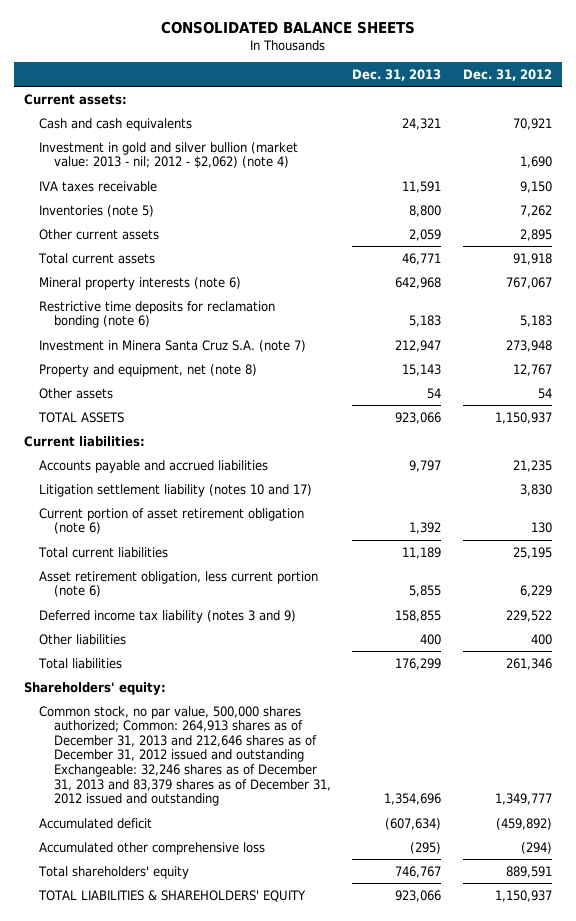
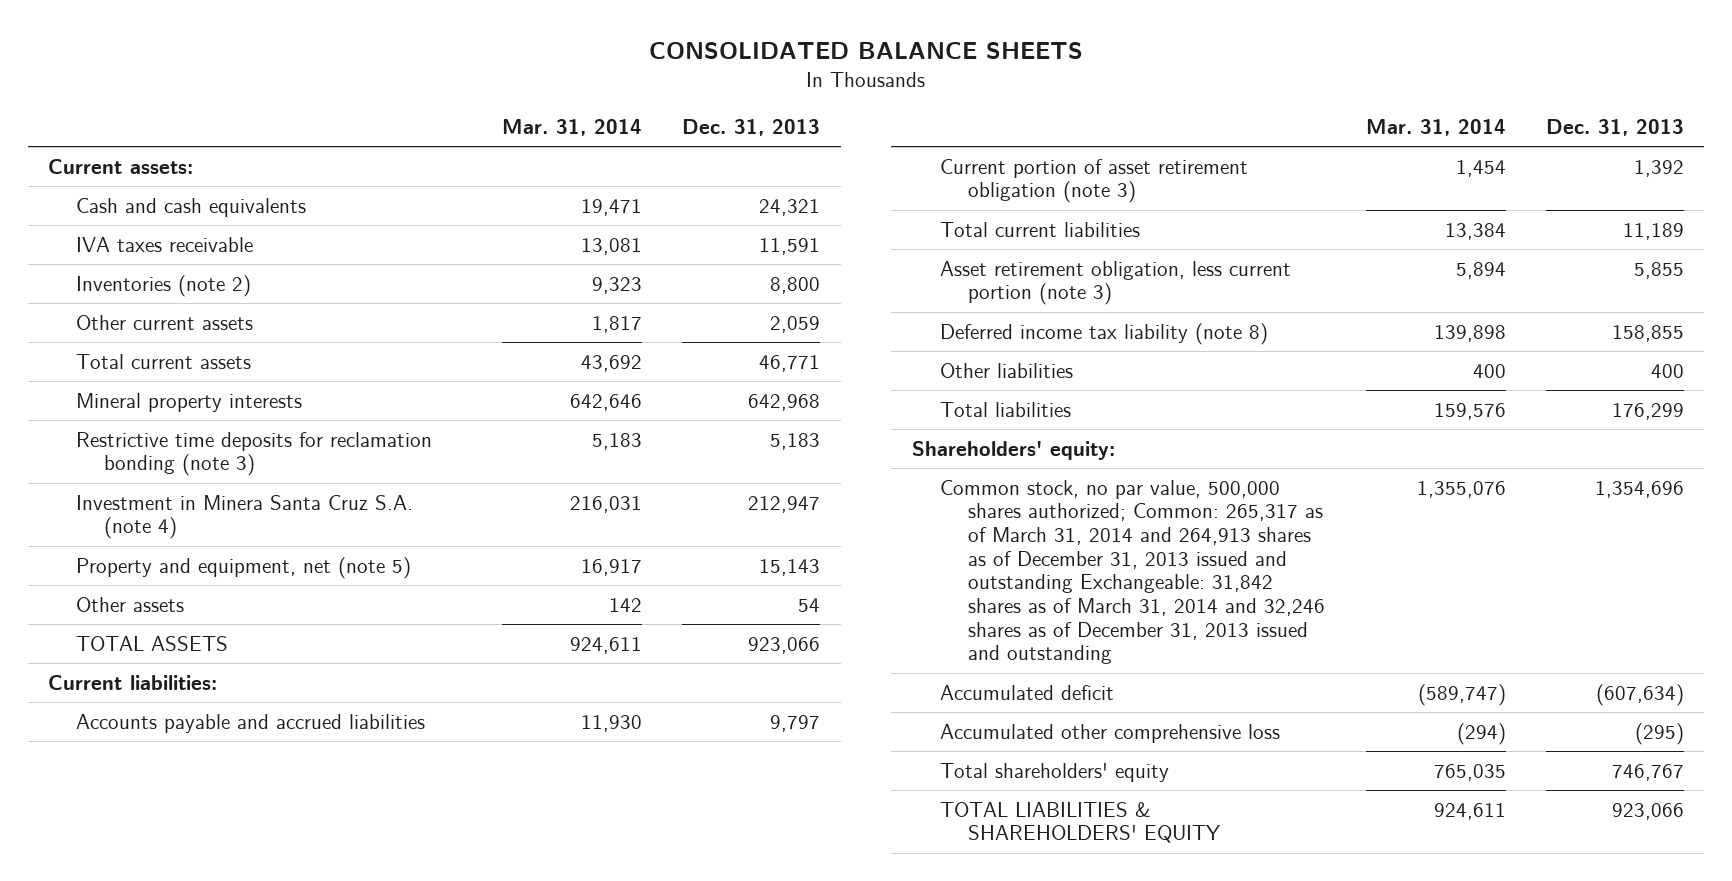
- | Dec. 31, 2013 | Dec. 31, 2012
+ | Mar. 31, 2014 | Dec. 31, 2013
- Investment in gold and silver bullion (market value: 2013 - nil; 2012 - $2,062) (note 4) | | 1,690
- Inventories (note 5) | 8,800 | 7,262
+ Inventories (note 2) | 9,323 | 8,800
- Mineral property interests (note 6) | 642,968 | 767,067
- Restrictive time deposits for reclamation bonding (note 6) | 5,183 | 5,183
- Investment in Minera Santa Cruz S.A. (note 7) | 212,947 | 273,948
- Property and equipment, net (note 8) | 15,143 | 12,767
+ Mineral property interests | 642,646 | 642,968
+ Restrictive time deposits for reclamation bonding (note 3) | 5,183 | 5,183
+ Investment in Minera Santa Cruz S.A. (note 4) | 216,031 | 212,947
+ Property and equipment, net (note 5) | 16,917 | 15,143
- Litigation settlement liability (notes 10 and 17) | | 3,830
- Current portion of asset retirement obligation (note 6) | 1,392 | 130
+ Current portion of asset retirement obligation (note 3) | 1,454 | 1,392
- Asset retirement obligation, less current portion (note 6) | 5,855 | 6,229
- Deferred income tax liability (notes 3 and 9) | 158,855 | 229,522
+ Asset retirement obligation, less current portion (note 3) | 5,894 | 5,855
+ Deferred income tax liability (note 8) | 139,898 | 158,855
- Common stock, no par value, 500,000 shares authorized; Common: 264,913 shares as of December 31, 2013 and 212,646 shares as of December 31, 2012 issued and outstanding Exchangeable: 32,246 shares as of December 31, 2013 and 83,379 shares as of December 31, 2012 issued and outstanding | 1,354,696 | 1,349,777
+ Common stock, no par value, 500,000 shares authorized; Common: 265,317 as of March 31, 2014 and 264,913 shares as of December 31, 2013 issued and outstanding Exchangeable: 31,842 shares as of March 31, 2014 and 32,246 shares as of December 31, 2013 issued and outstanding | 1,355,076 | 1,354,696

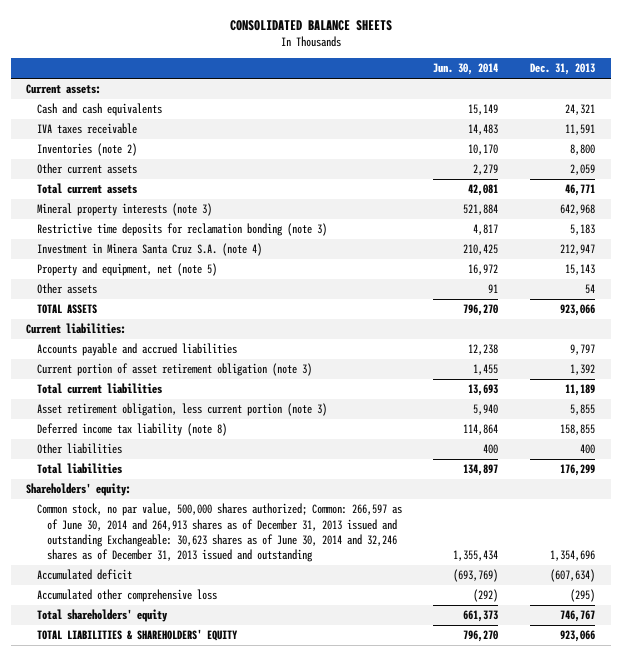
- | Mar. 31, 2014 | Dec. 31, 2013
+ | Jun. 30, 2014 | Dec. 31, 2013
- Mineral property interests | 642,646 | 642,968
+ Mineral property interests (note 3) | 521,884 | 642,968
- Common stock, no par value, 500,000 shares authorized; Common: 265,317 as of March 31, 2014 and 264,913 shares as of December 31, 2013 issued and outstanding Exchangeable: 31,842 shares as of March 31, 2014 and 32,246 shares as of December 31, 2013 issued and outstanding | 1,355,076 | 1,354,696
+ Common stock, no par value, 500,000 shares authorized; Common: 266,597 as of June 30, 2014 and 264,913 shares as of December 31, 2013 issued and outstanding Exchangeable: 30,623 shares as of June 30, 2014 and 32,246 shares as of December 31, 2013 issued and outstanding | 1,355,434 | 1,354,696

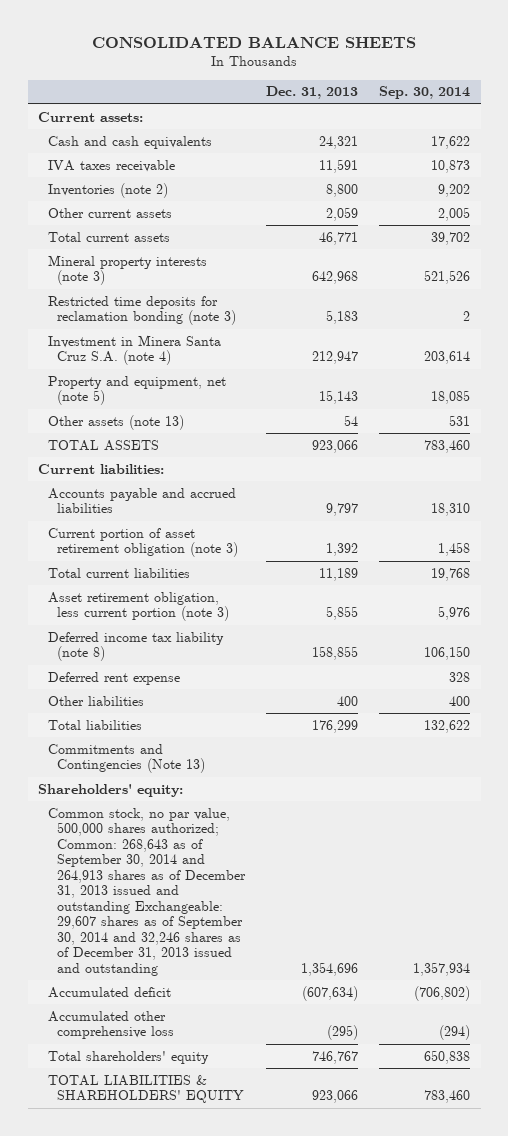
- | Jun. 30, 2014 | Dec. 31, 2013
+ | Dec. 31, 2013 | Sep. 30, 2014
- Restrictive time deposits for reclamation bonding (note 3) | 4,817 | 5,183
+ Restricted time deposits for reclamation bonding (note 3) | 5,183 | 2
- Other assets | 91 | 54
+ Other assets (note 13) | 54 | 531
+ Deferred rent expense | | 328
+ Commitments and Contingencies (Note 13)
- Common stock, no par value, 500,000 shares authorized; Common: 266,597 as of June 30, 2014 and 264,913 shares as of December 31, 2013 issued and outstanding Exchangeable: 30,623 shares as of June 30, 2014 and 32,246 shares as of December 31, 2013 issued and outstanding | 1,355,434 | 1,354,696
+ Common stock, no par value, 500,000 shares authorized; Common: 268,643 as of September 30, 2014 and 264,913 shares as of December 31, 2013 issued and outstanding Exchangeable: 29,607 shares as of September 30, 2014 and 32,246 shares as of December 31, 2013 issued and outstanding | 1,354,696 | 1,357,934

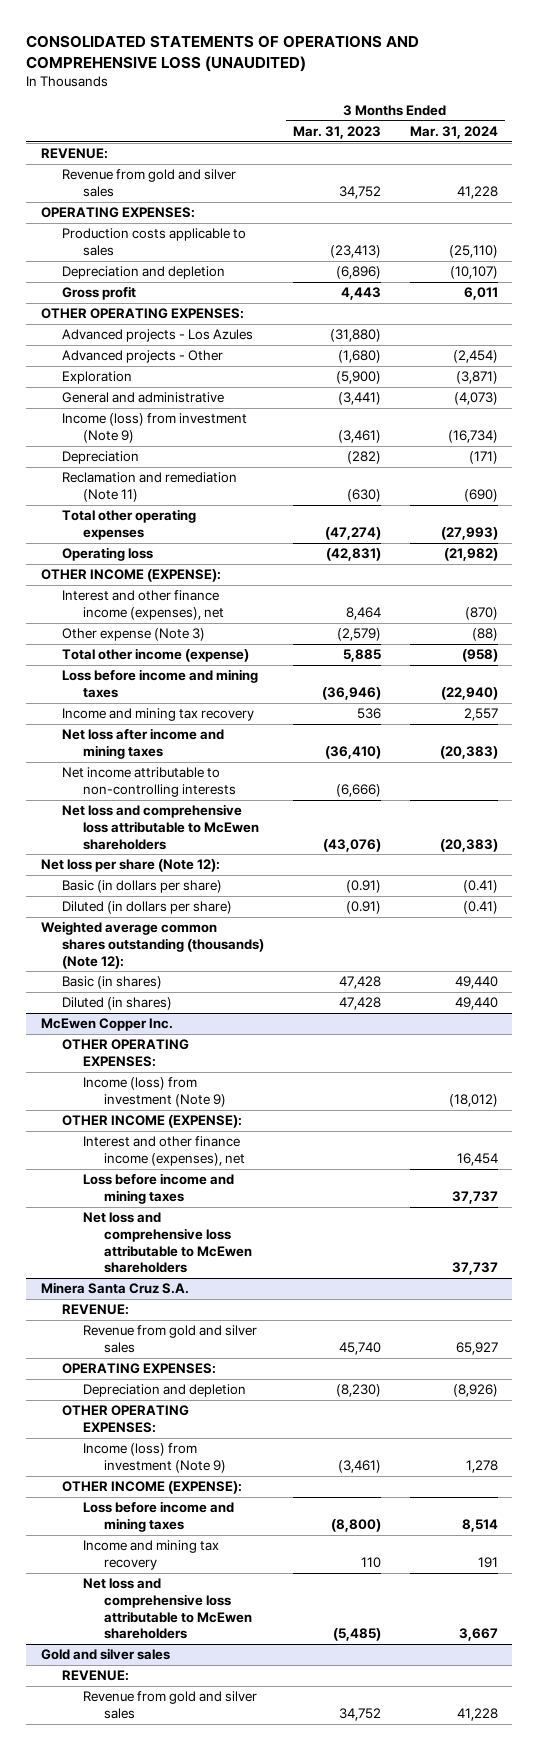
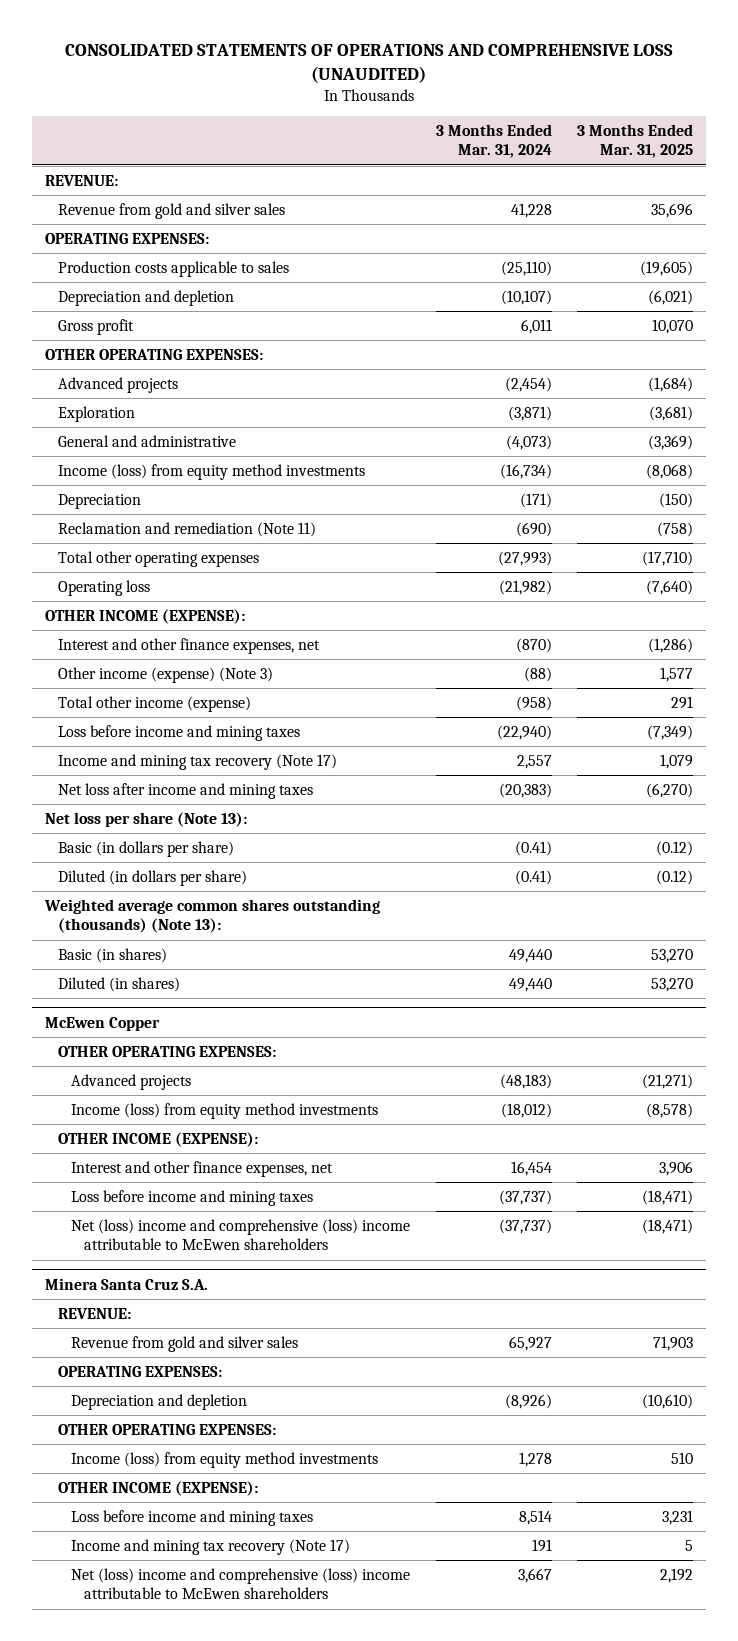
- | 3 Months Ended Mar. 31, 2023 | 3 Months Ended Mar. 31, 2024
+ | 3 Months Ended Mar. 31, 2024 | 3 Months Ended Mar. 31, 2025
- Advanced projects - Los Azules | (31,880) |
- Advanced projects - Other | (1,680) | (2,454)
+ Advanced projects | (2,454) | (1,684)
- Income (loss) from investment (Note 9) | (3,461) | (16,734)
+ Income (loss) from equity method investments | (16,734) | (8,068)
- Interest and other finance income (expenses), net | 8,464 | (870)
- Other expense (Note 3) | (2,579) | (88)
+ Interest and other finance expenses, net | (870) | (1,286)
+ Other income (expense) (Note 3) | (88) | 1,577
- Income and mining tax recovery | 536 | 2,557
+ Income and mining tax recovery (Note 17) | 2,557 | 1,079
- Net income attributable to non-controlling interests | (6,666) |
- Net loss and comprehensive loss attributable to McEwen shareholders | (43,076) | (20,383)
- Net loss per share (Note 12):
+ Net loss per share (Note 13):
- Weighted average common shares outstanding (thousands) (Note 12):
+ Weighted average common shares outstanding (thousands) (Note 13):
- McEwen Copper Inc.
+ McEwen Copper
- Income (loss) from investment (Note 9) | | (18,012)
+ Advanced projects | (48,183) | (21,271)
+ Income (loss) from equity method investments | (18,012) | (8,578)
- Interest and other finance income (expenses), net | | 16,454
- Loss before income and mining taxes | | 37,737
- Net loss and comprehensive loss attributable to McEwen shareholders | | 37,737
+ Interest and other finance expenses, net | 16,454 | 3,906
+ Loss before income and mining taxes | (37,737) | (18,471)
+ Net (loss) income and comprehensive (loss) income attributable to McEwen shareholders | (37,737) | (18,471)
@ Minera Santa Cruz S.A.
- Income (loss) from investment (Note 9) | (3,461) | 1,278
+ Income (loss) from equity method investments | 1,278 | 510
- Income and mining tax recovery | 110 | 191
- Net loss and comprehensive loss attributable to McEwen shareholders | (5,485) | 3,667
- Gold and silver sales
- REVENUE:
- Revenue from gold and silver sales | 34,752 | 41,228
@ Minera Santa Cruz S.A.
+ Income and mining tax recovery (Note 17) | 191 | 5
+ Net (loss) income and comprehensive (loss) income attributable to McEwen shareholders | 3,667 | 2,192

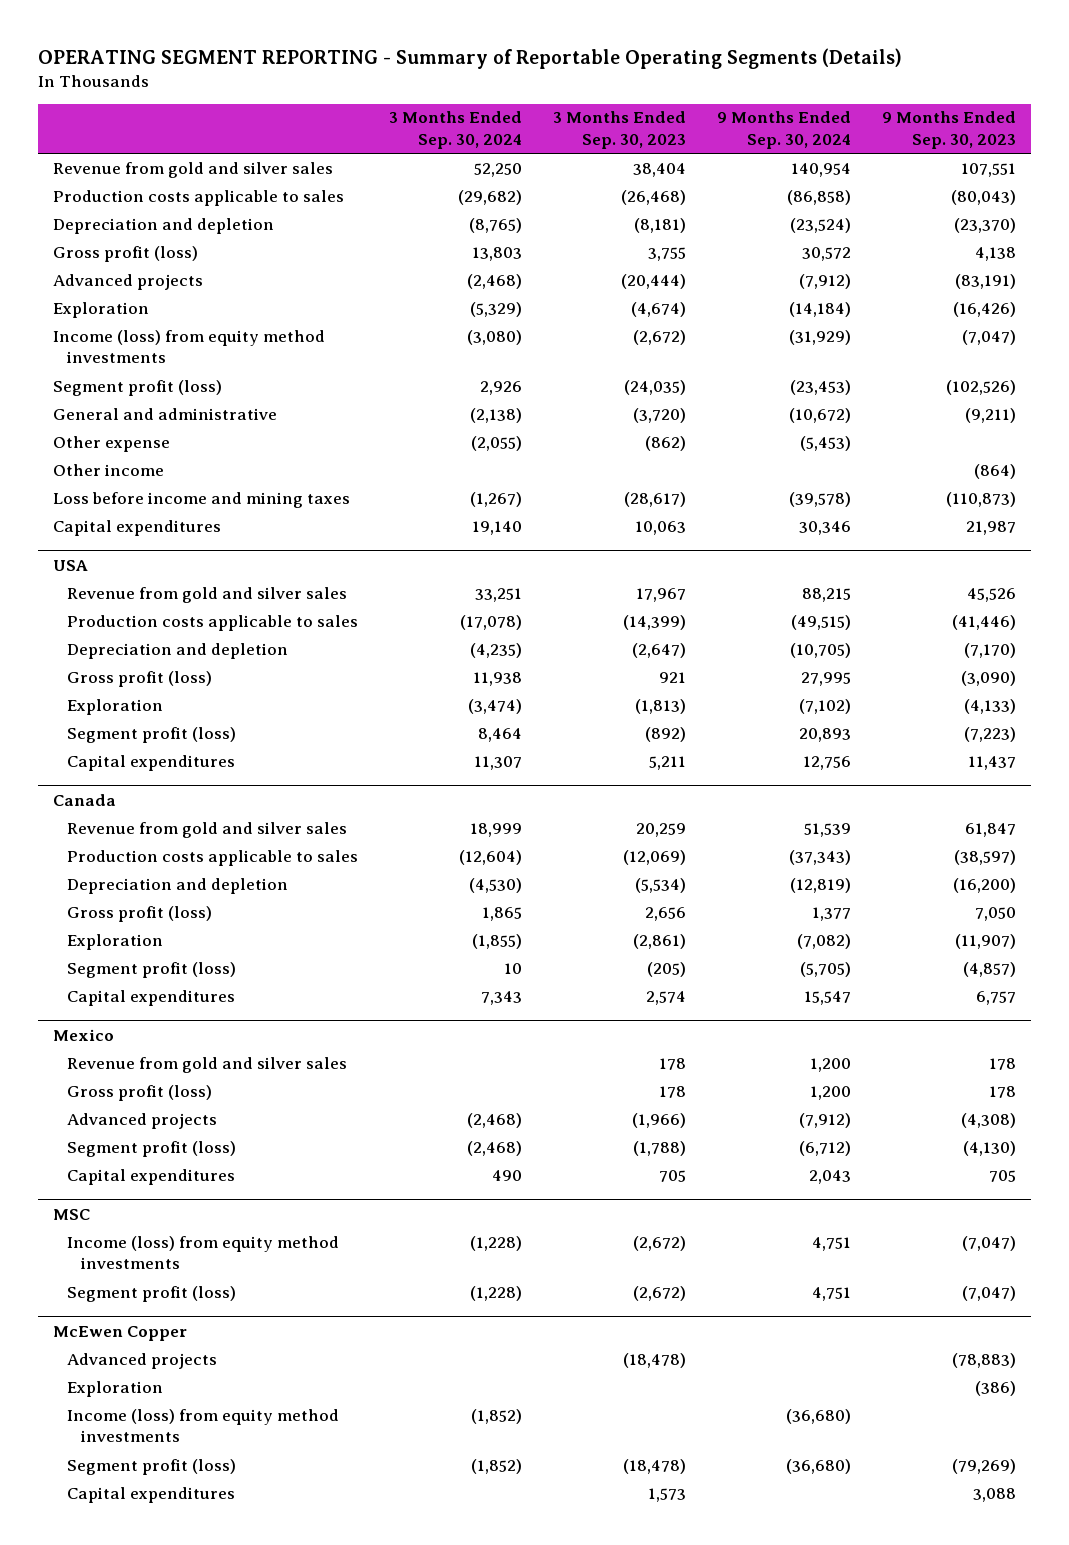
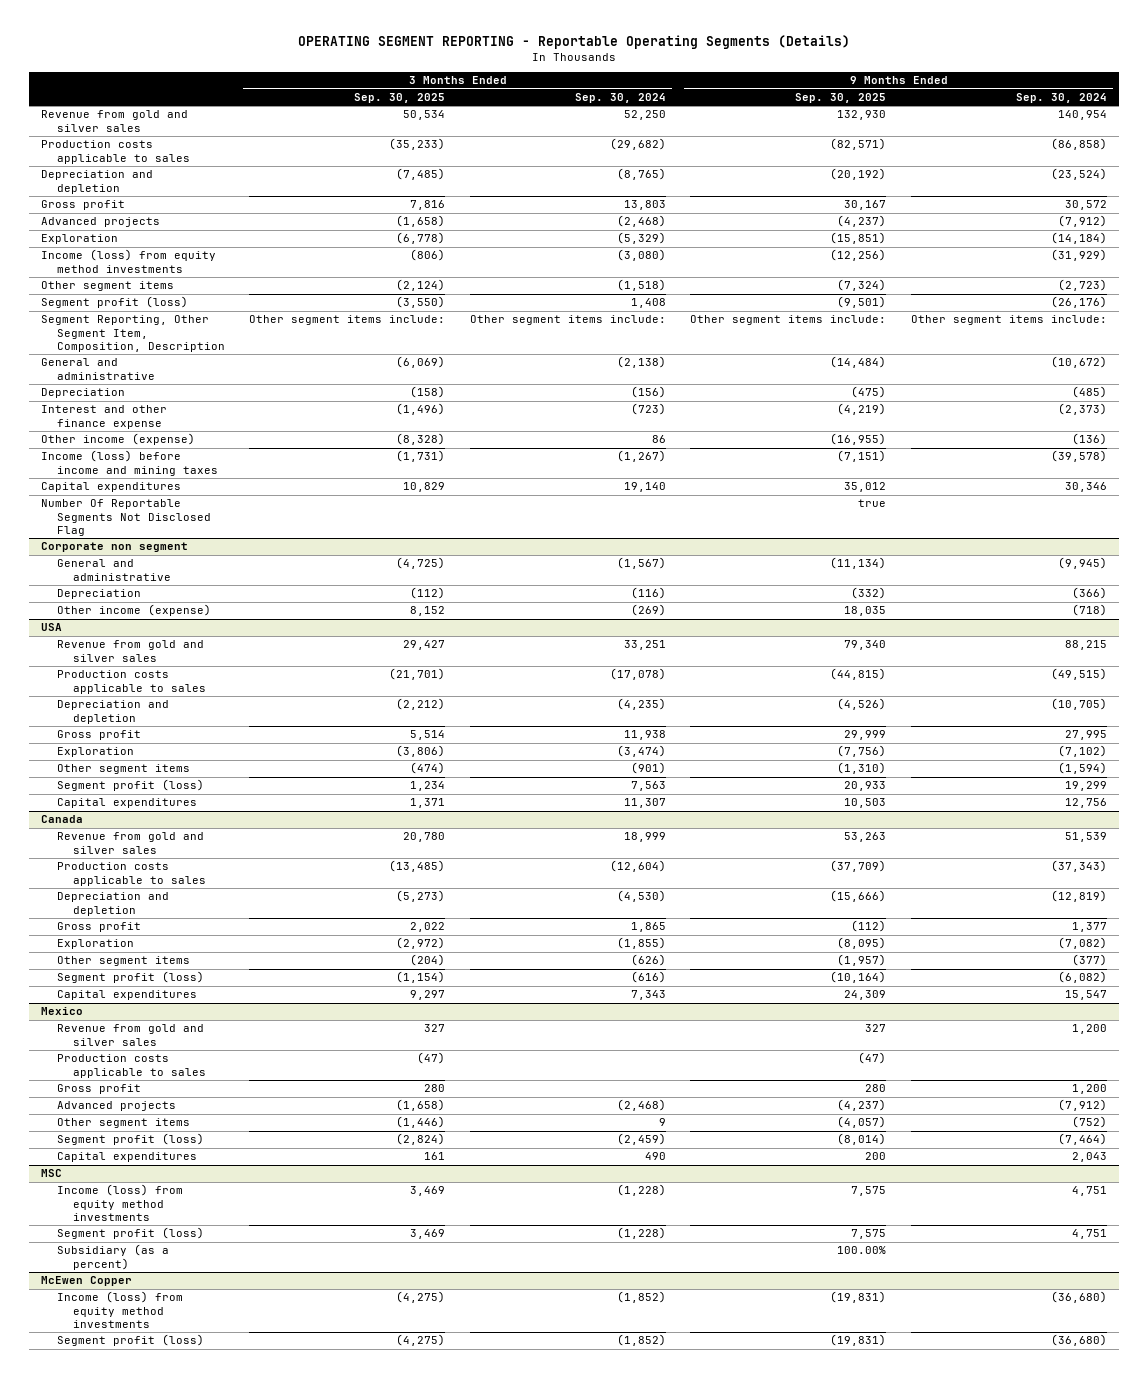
- OPERATING SEGMENT REPORTING - Summary of Reportable Operating Segments (Details)
+ OPERATING SEGMENT REPORTING - Reportable Operating Segments (Details)
- | 3 Months Ended Sep. 30, 2024 | 3 Months Ended Sep. 30, 2023 | 9 Months Ended Sep. 30, 2024 | 9 Months Ended Sep. 30, 2023
+ | 3 Months Ended Sep. 30, 2025 | 3 Months Ended Sep. 30, 2024 | 9 Months Ended Sep. 30, 2025 | 9 Months Ended Sep. 30, 2024
- Gross profit (loss) | 13,803 | 3,755 | 30,572 | 4,138
+ Gross profit | 7,816 | 13,803 | 30,167 | 30,572
- Segment profit (loss) | 2,926 | (24,035) | (23,453) | (102,526)
+ Other segment items | (2,124) | (1,518) | (7,324) | (2,723)
+ Segment profit (loss) | (3,550) | 1,408 | (9,501) | (26,176)
+ Segment Reporting, Other Segment Item, Composition, Description | Other segment items include: | Other segment items include: | Other segment items include: | Other segment items include:
- Other expense | (2,055) | (862) | (5,453) |
- Other income | | | | (864)
- Loss before income and mining taxes | (1,267) | (28,617) | (39,578) | (110,873)
+ Depreciation | (158) | (156) | (475) | (485)
+ Interest and other finance expense | (1,496) | (723) | (4,219) | (2,373)
+ Other income (expense) | (8,328) | 86 | (16,955) | (136)
+ Income (loss) before income and mining taxes | (1,731) | (1,267) | (7,151) | (39,578)
+ Number Of Reportable Segments Not Disclosed Flag | | | true |
+ Corporate non segment
+ General and administrative | (4,725) | (1,567) | (11,134) | (9,945)
+ Depreciation | (112) | (116) | (332) | (366)
+ Other income (expense) | 8,152 | (269) | 18,035 | (718)
@ USA
- Gross profit (loss) | 11,938 | 921 | 27,995 | (3,090)
+ Gross profit | 5,514 | 11,938 | 29,999 | 27,995
- Segment profit (loss) | 8,464 | (892) | 20,893 | (7,223)
+ Other segment items | (474) | (901) | (1,310) | (1,594)
+ Segment profit (loss) | 1,234 | 7,563 | 20,933 | 19,299
@ Canada
- Gross profit (loss) | 1,865 | 2,656 | 1,377 | 7,050
+ Gross profit | 2,022 | 1,865 | (112) | 1,377
- Segment profit (loss) | 10 | (205) | (5,705) | (4,857)
+ Other segment items | (204) | (626) | (1,957) | (377)
+ Segment profit (loss) | (1,154) | (616) | (10,164) | (6,082)
@ Mexico
- Gross profit (loss) | | 178 | 1,200 | 178
+ Production costs applicable to sales | (47) | | (47) |
+ Gross profit | 280 | | 280 | 1,200
- Segment profit (loss) | (2,468) | (1,788) | (6,712) | (4,130)
+ Other segment items | (1,446) | 9 | (4,057) | (752)
+ Segment profit (loss) | (2,824) | (2,459) | (8,014) | (7,464)
@ MSC
+ Subsidiary (as a percent) | | | 100.00% |
@ McEwen Copper
- Advanced projects | | (18,478) | | (78,883)
- Exploration | | | | (386)
- Capital expenditures | | 1,573 | | 3,088

